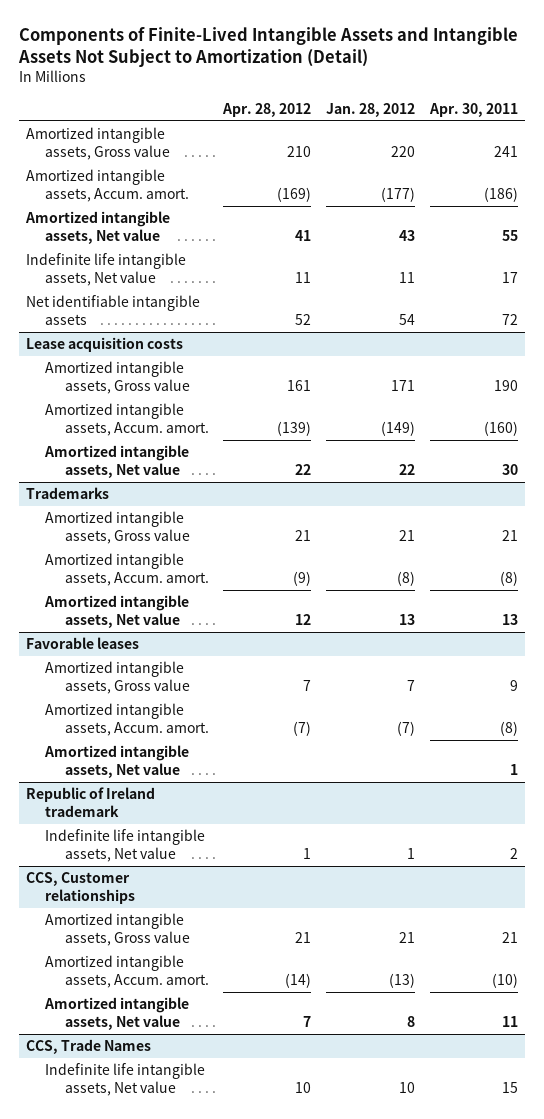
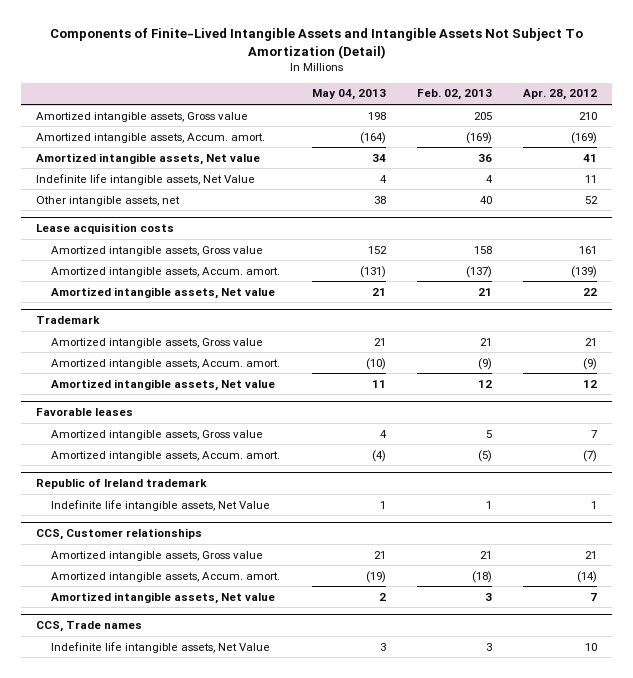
- Components of Finite-Lived Intangible Assets and Intangible Assets Not Subject to Amortization (Detail)
+ Components of Finite-Lived Intangible Assets and Intangible Assets Not Subject To Amortization (Detail)
- | Apr. 28, 2012 | Jan. 28, 2012 | Apr. 30, 2011
+ | May 04, 2013 | Feb. 02, 2013 | Apr. 28, 2012
- Indefinite life intangible assets, Net value | 11 | 11 | 17
- Net identifiable intangible assets | 52 | 54 | 72
+ Indefinite life intangible assets, Net Value | 4 | 4 | 11
+ Other intangible assets, net | 38 | 40 | 52
- Trademarks
+ Trademark
@ Favorable leases
- Amortized intangible assets, Net value | | | 1
@ Republic of Ireland trademark
- Indefinite life intangible assets, Net value | 1 | 1 | 2
+ Indefinite life intangible assets, Net Value | 1 | 1 | 1
- CCS, Trade Names
- Indefinite life intangible assets, Net value | 10 | 10 | 15
+ CCS, Trade names
+ Indefinite life intangible assets, Net Value | 3 | 3 | 10

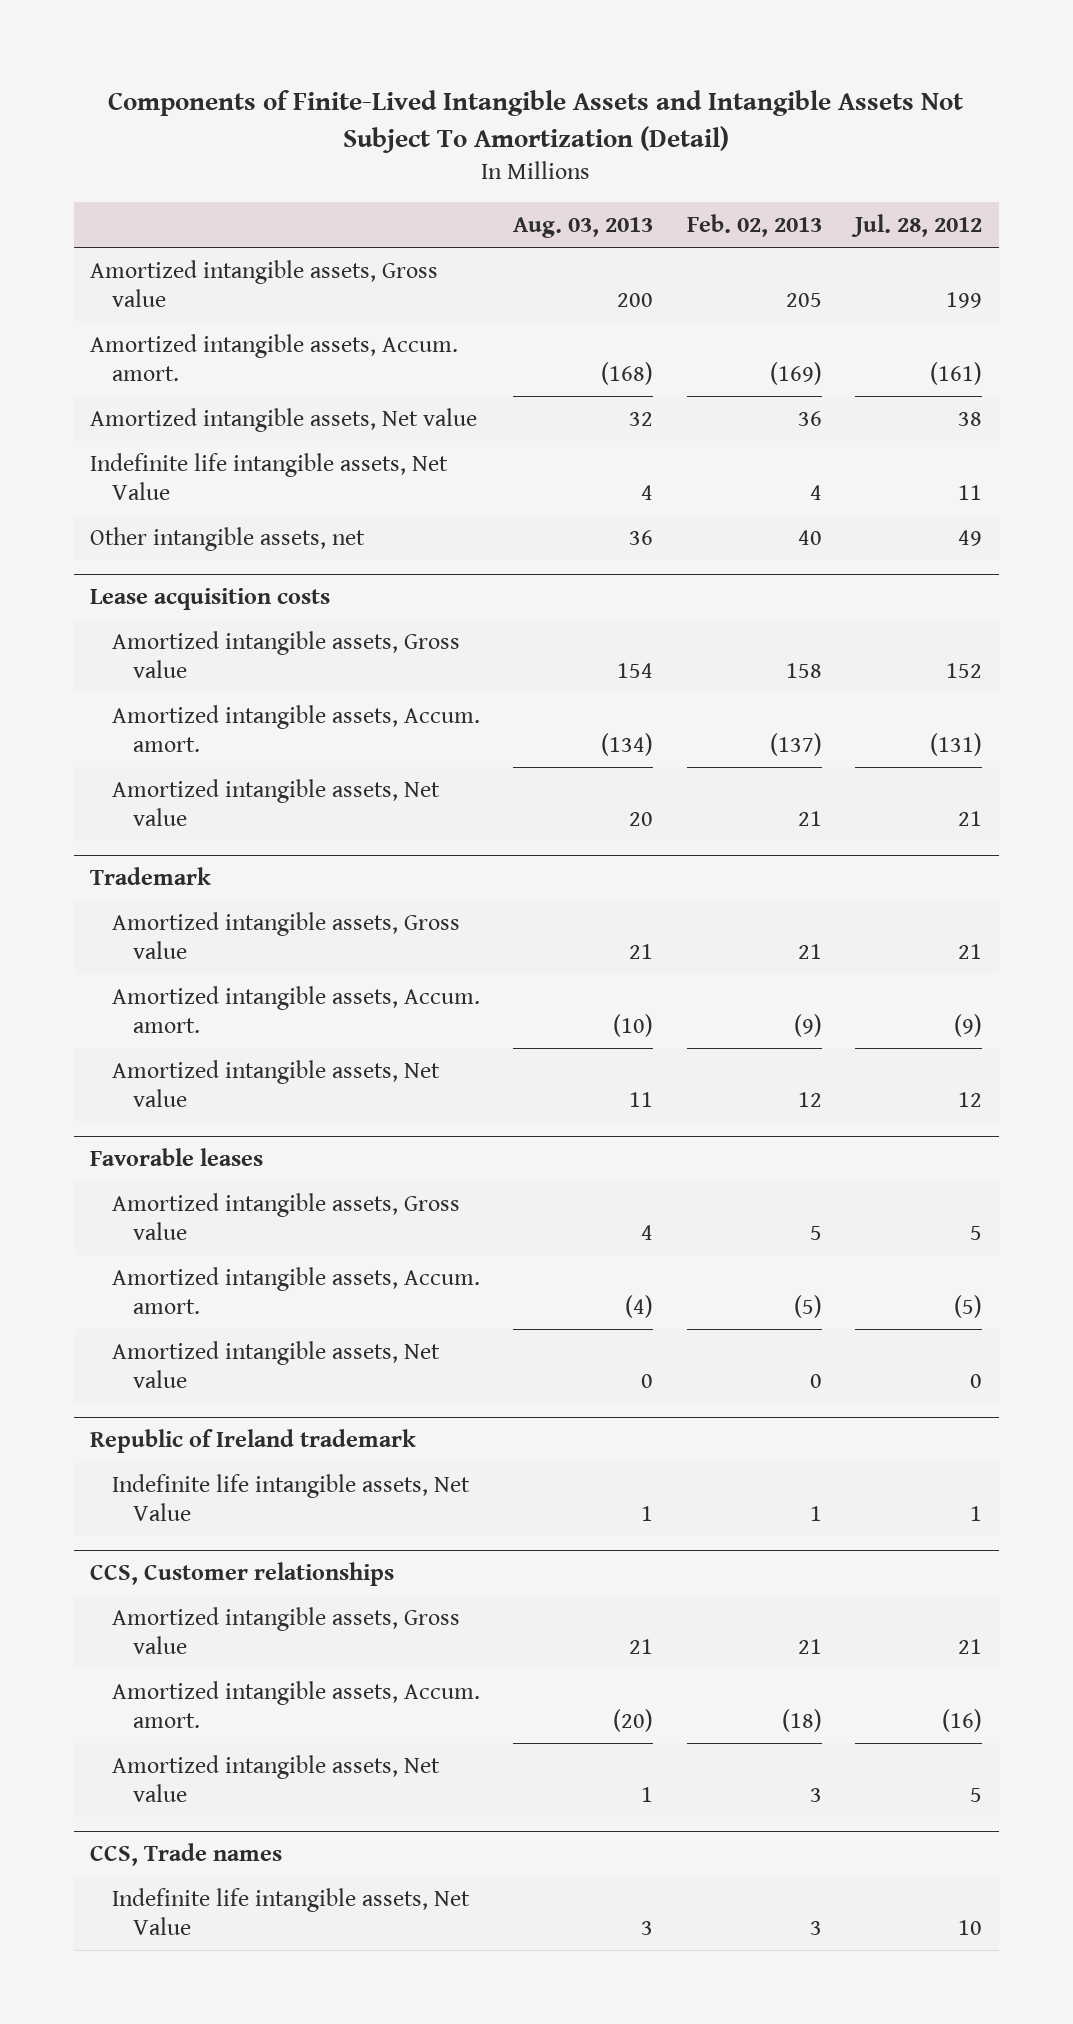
- | May 04, 2013 | Feb. 02, 2013 | Apr. 28, 2012
+ | Aug. 03, 2013 | Feb. 02, 2013 | Jul. 28, 2012
@ Favorable leases
+ Amortized intangible assets, Net value | 0 | 0 | 0

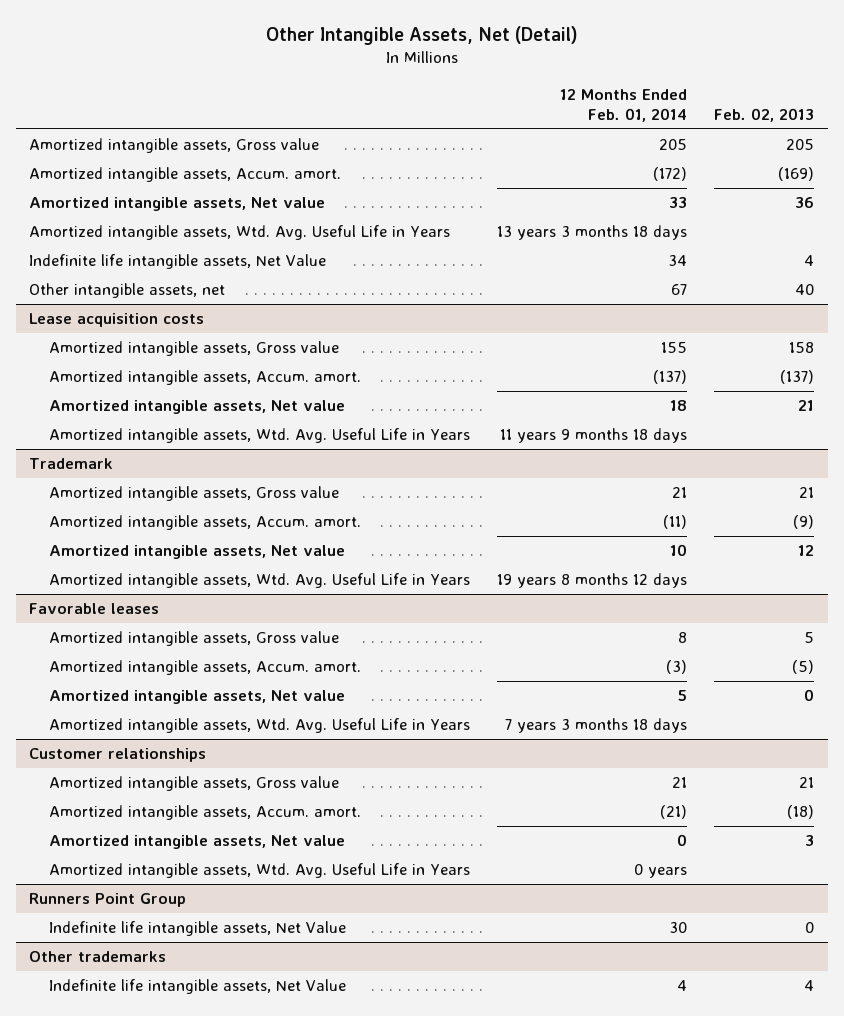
- Components of Finite-Lived Intangible Assets and Intangible Assets Not Subject To Amortization (Detail)
+ Other Intangible Assets, Net (Detail)
- | Aug. 03, 2013 | Feb. 02, 2013 | Jul. 28, 2012
+ | 12 Months Ended Feb. 01, 2014 | Feb. 02, 2013
+ Amortized intangible assets, Wtd. Avg. Useful Life in Years | 13 years 3 months 18 days |
@ Lease acquisition costs
+ Amortized intangible assets, Wtd. Avg. Useful Life in Years | 11 years 9 months 18 days |
@ Trademark
+ Amortized intangible assets, Wtd. Avg. Useful Life in Years | 19 years 8 months 12 days |
- Republic of Ireland trademark
- Indefinite life intangible assets, Net Value | 1 | 1 | 1
- CCS, Customer relationships
@ Favorable leases
+ Amortized intangible assets, Wtd. Avg. Useful Life in Years | 7 years 3 months 18 days |
+ Customer relationships
- CCS, Trade names
- Indefinite life intangible assets, Net Value | 3 | 3 | 10
+ Amortized intangible assets, Wtd. Avg. Useful Life in Years | 0 years |
+ Runners Point Group
+ Indefinite life intangible assets, Net Value | 30 | 0
+ Other trademarks
+ Indefinite life intangible assets, Net Value | 4 | 4

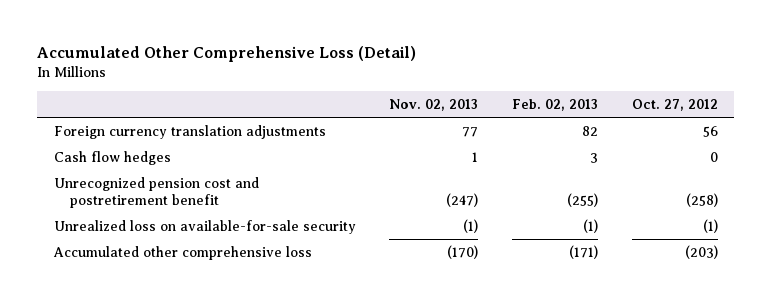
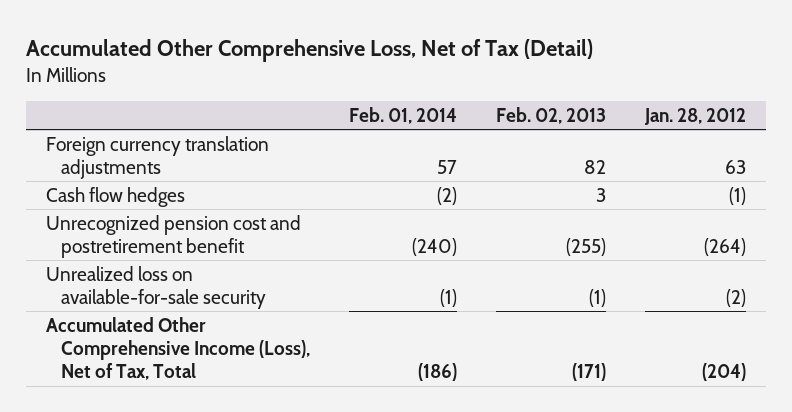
- Accumulated Other Comprehensive Loss (Detail)
+ Accumulated Other Comprehensive Loss, Net of Tax (Detail)
- | Nov. 02, 2013 | Feb. 02, 2013 | Oct. 27, 2012
+ | Feb. 01, 2014 | Feb. 02, 2013 | Jan. 28, 2012
- Accumulated other comprehensive loss | (170) | (171) | (203)
+ Accumulated Other Comprehensive Income (Loss), Net of Tax, Total | (186) | (171) | (204)

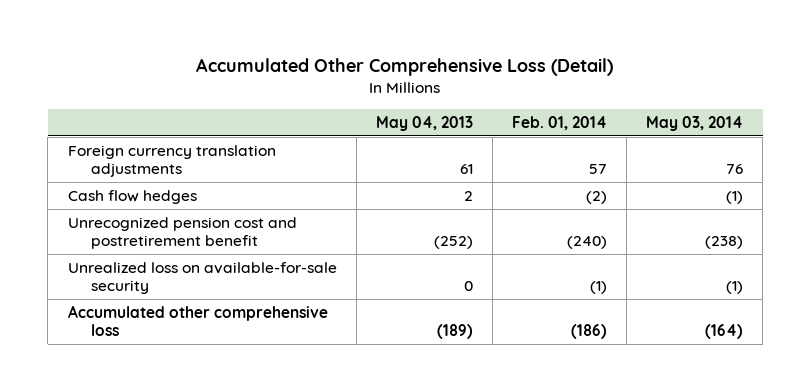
- Accumulated Other Comprehensive Loss, Net of Tax (Detail)
+ Accumulated Other Comprehensive Loss (Detail)
- | Feb. 01, 2014 | Feb. 02, 2013 | Jan. 28, 2012
+ | May 04, 2013 | Feb. 01, 2014 | May 03, 2014
- Accumulated Other Comprehensive Income (Loss), Net of Tax, Total | (186) | (171) | (204)
+ Accumulated other comprehensive loss | (189) | (186) | (164)

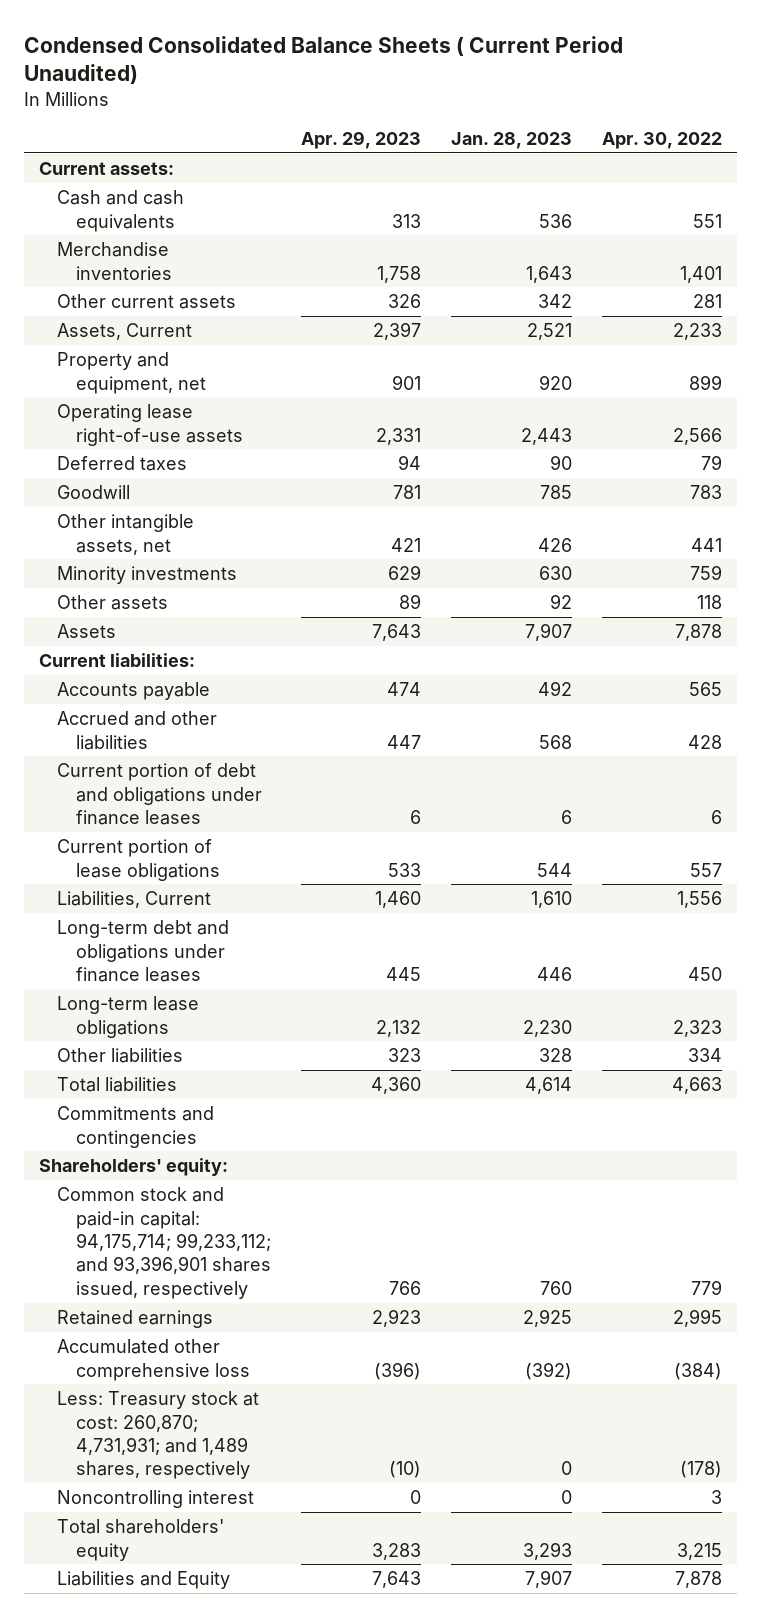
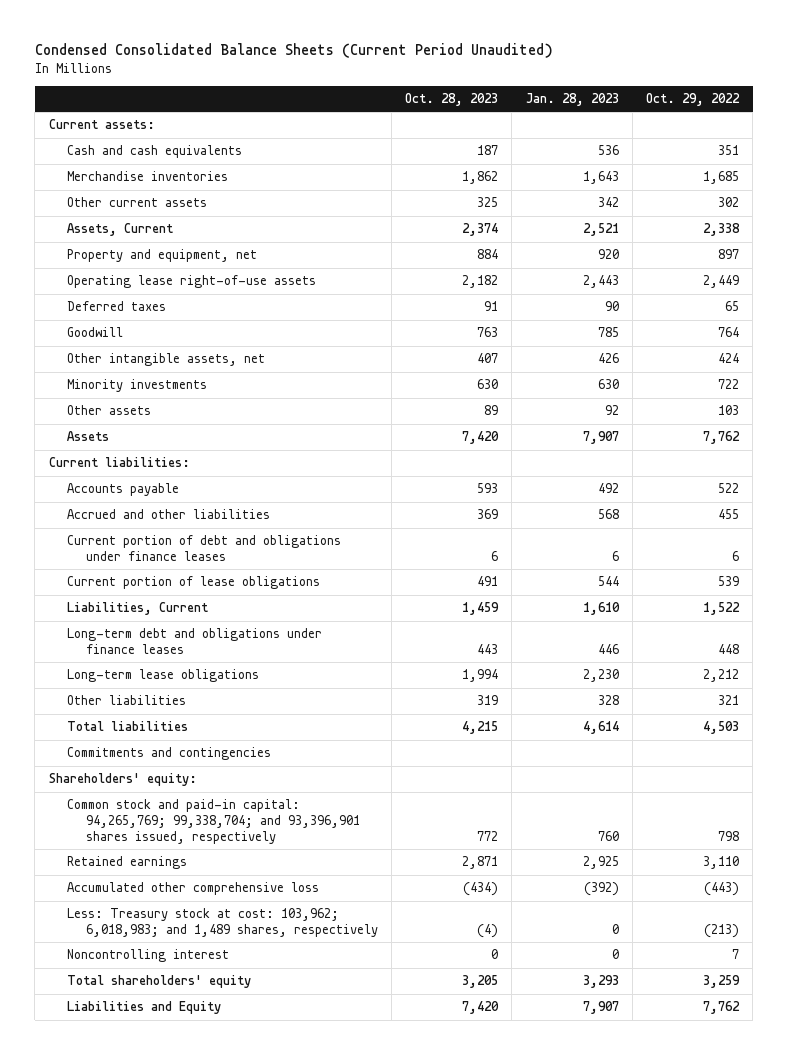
- Condensed Consolidated Balance Sheets ( Current Period Unaudited)
+ Condensed Consolidated Balance Sheets (Current Period Unaudited)
- | Apr. 29, 2023 | Jan. 28, 2023 | Apr. 30, 2022
+ | Oct. 28, 2023 | Jan. 28, 2023 | Oct. 29, 2022
- Common stock and paid-in capital: 94,175,714; 99,233,112; and 93,396,901 shares issued, respectively | 766 | 760 | 779
+ Common stock and paid-in capital: 94,265,769; 99,338,704; and 93,396,901 shares issued, respectively | 772 | 760 | 798
- Less: Treasury stock at cost: 260,870; 4,731,931; and 1,489 shares, respectively | (10) | 0 | (178)
+ Less: Treasury stock at cost: 103,962; 6,018,983; and 1,489 shares, respectively | (4) | 0 | (213)

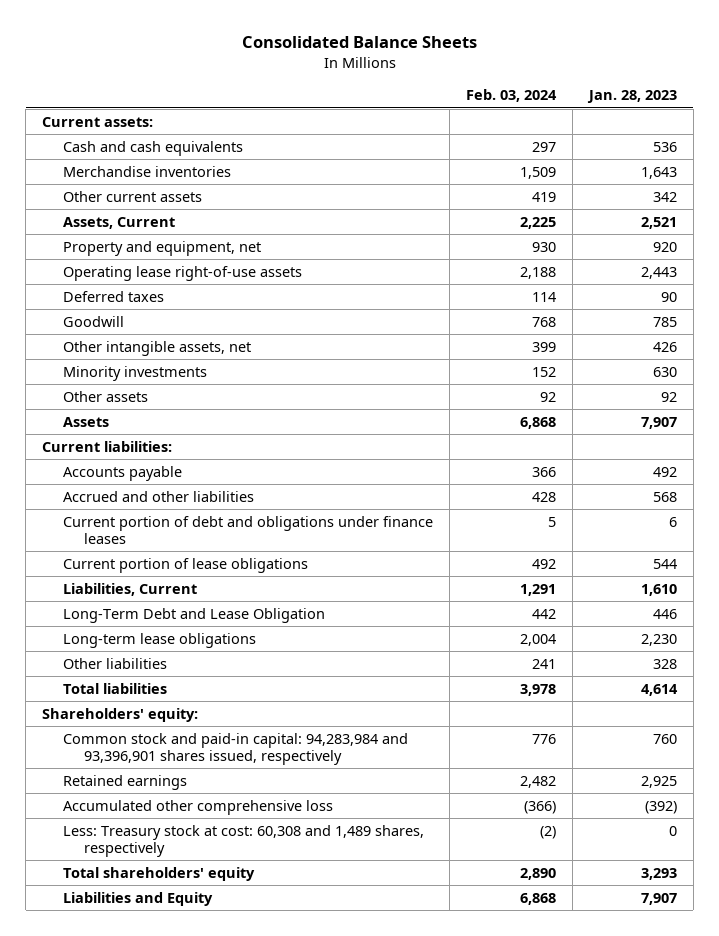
- Condensed Consolidated Balance Sheets (Current Period Unaudited)
+ Consolidated Balance Sheets
- | Oct. 28, 2023 | Jan. 28, 2023 | Oct. 29, 2022
+ | Feb. 03, 2024 | Jan. 28, 2023
- Long-term debt and obligations under finance leases | 443 | 446 | 448
+ Long-Term Debt and Lease Obligation | 442 | 446
- Commitments and contingencies
- Common stock and paid-in capital: 94,265,769; 99,338,704; and 93,396,901 shares issued, respectively | 772 | 760 | 798
+ Common stock and paid-in capital: 94,283,984 and 93,396,901 shares issued, respectively | 776 | 760
- Less: Treasury stock at cost: 103,962; 6,018,983; and 1,489 shares, respectively | (4) | 0 | (213)
- Noncontrolling interest | 0 | 0 | 7
+ Less: Treasury stock at cost: 60,308 and 1,489 shares, respectively | (2) | 0

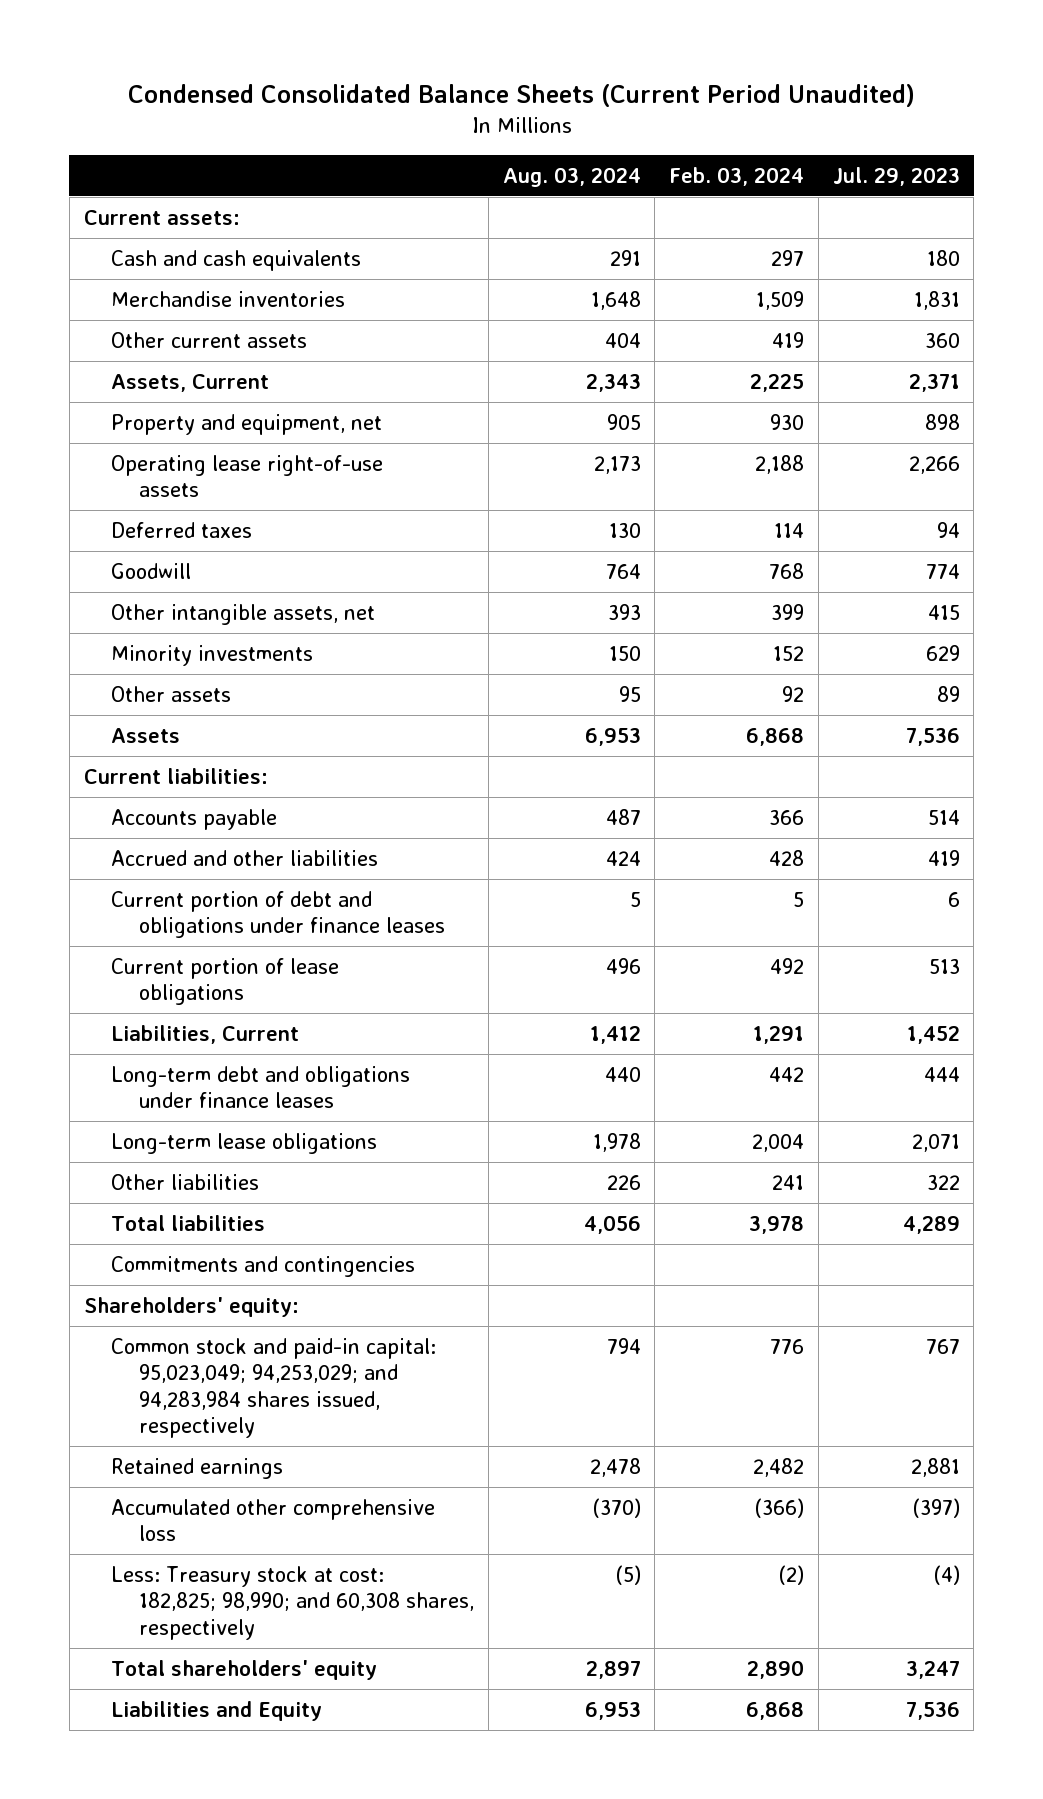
- Consolidated Balance Sheets
+ Condensed Consolidated Balance Sheets (Current Period Unaudited)
- | Feb. 03, 2024 | Jan. 28, 2023
+ | Aug. 03, 2024 | Feb. 03, 2024 | Jul. 29, 2023
- Long-Term Debt and Lease Obligation | 442 | 446
+ Long-term debt and obligations under finance leases | 440 | 442 | 444
+ Commitments and contingencies
- Common stock and paid-in capital: 94,283,984 and 93,396,901 shares issued, respectively | 776 | 760
+ Common stock and paid-in capital: 95,023,049; 94,253,029; and 94,283,984 shares issued, respectively | 794 | 776 | 767
- Less: Treasury stock at cost: 60,308 and 1,489 shares, respectively | (2) | 0
+ Less: Treasury stock at cost: 182,825; 98,990; and 60,308 shares, respectively | (5) | (2) | (4)

